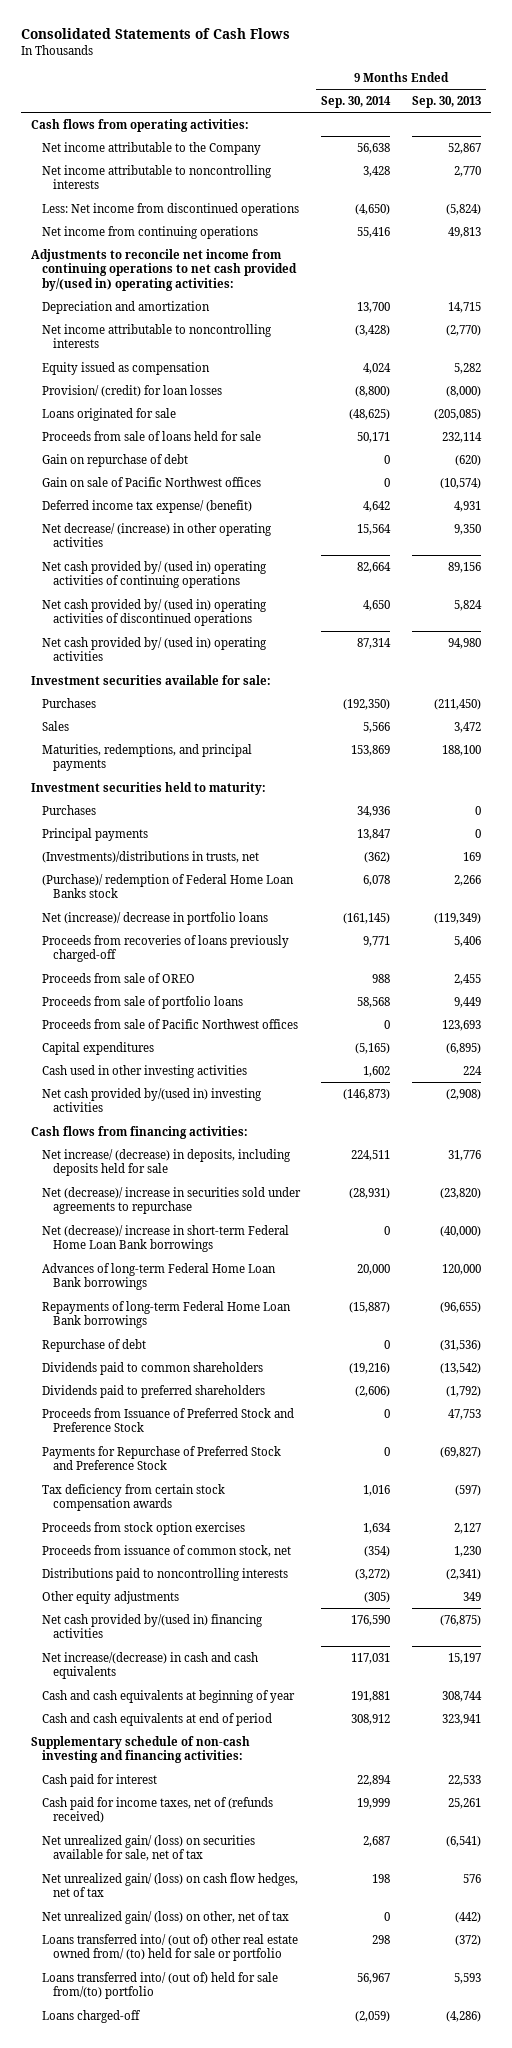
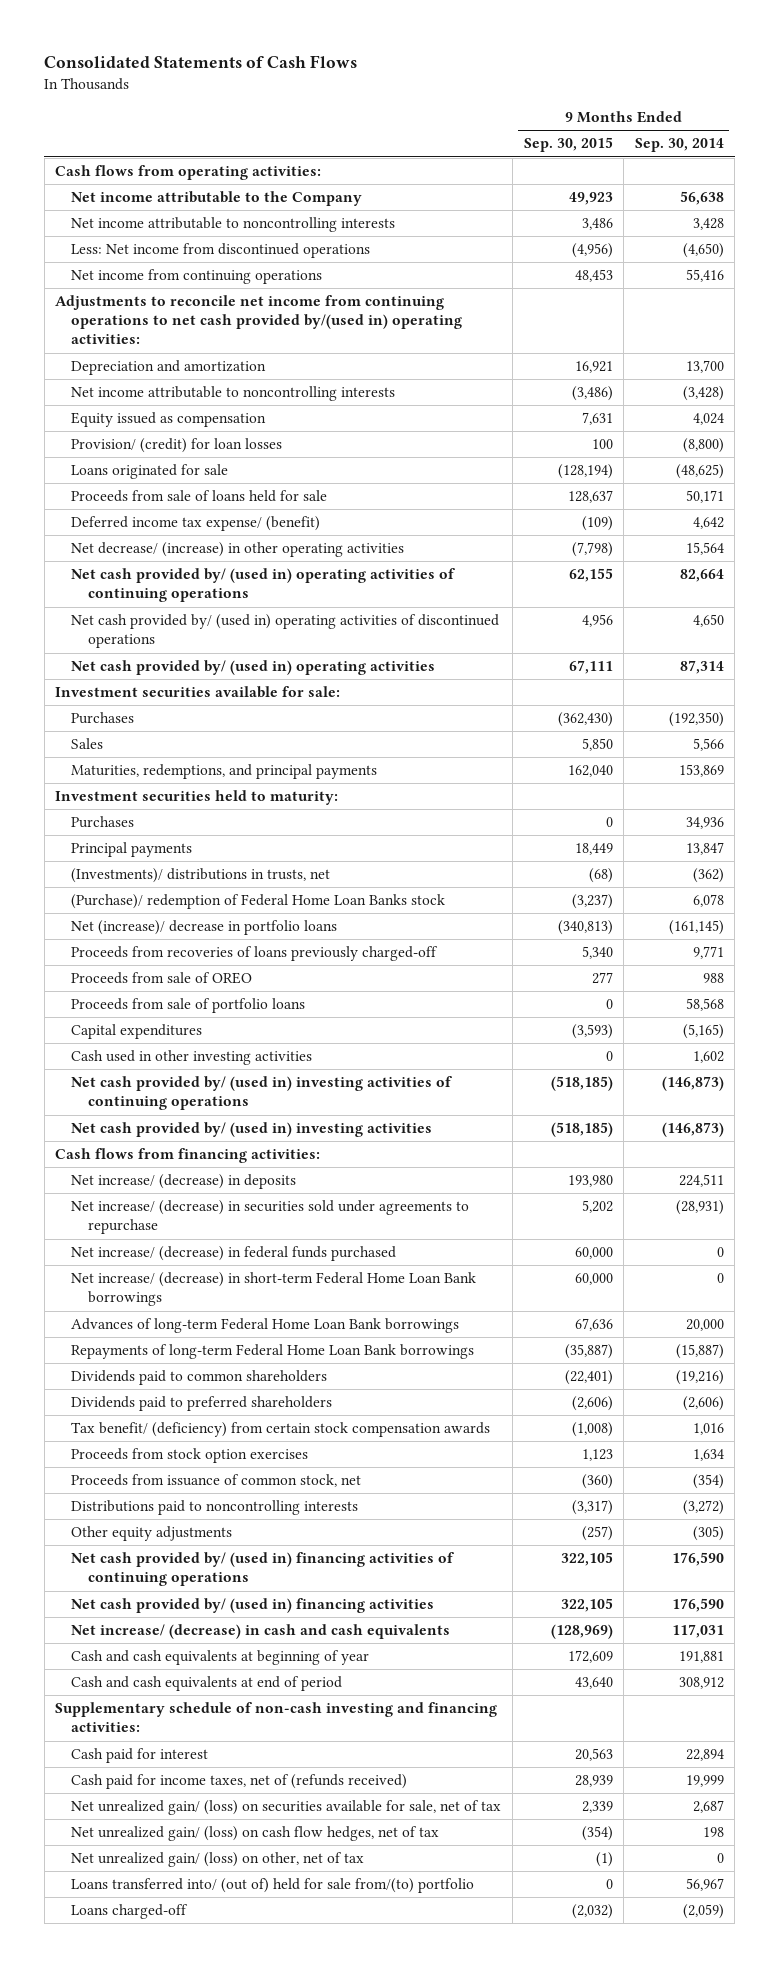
- | 9 Months Ended Sep. 30, 2014 | 9 Months Ended Sep. 30, 2013
+ | 9 Months Ended Sep. 30, 2015 | 9 Months Ended Sep. 30, 2014
- Gain on repurchase of debt | 0 | (620)
- Gain on sale of Pacific Northwest offices | 0 | (10,574)
- (Investments)/distributions in trusts, net | (362) | 169
+ (Investments)/ distributions in trusts, net | (68) | (362)
- Proceeds from sale of Pacific Northwest offices | 0 | 123,693
- Net cash provided by/(used in) investing activities | (146,873) | (2,908)
+ Net cash provided by/ (used in) investing activities of continuing operations | (518,185) | (146,873)
+ Net cash provided by/ (used in) investing activities | (518,185) | (146,873)
- Net increase/ (decrease) in deposits, including deposits held for sale | 224,511 | 31,776
- Net (decrease)/ increase in securities sold under agreements to repurchase | (28,931) | (23,820)
- Net (decrease)/ increase in short-term Federal Home Loan Bank borrowings | 0 | (40,000)
+ Net increase/ (decrease) in deposits | 193,980 | 224,511
+ Net increase/ (decrease) in securities sold under agreements to repurchase | 5,202 | (28,931)
+ Net increase/ (decrease) in federal funds purchased | 60,000 | 0
+ Net increase/ (decrease) in short-term Federal Home Loan Bank borrowings | 60,000 | 0
- Repurchase of debt | 0 | (31,536)
- Proceeds from Issuance of Preferred Stock and Preference Stock | 0 | 47,753
- Payments for Repurchase of Preferred Stock and Preference Stock | 0 | (69,827)
- Tax deficiency from certain stock compensation awards | 1,016 | (597)
+ Tax benefit/ (deficiency) from certain stock compensation awards | (1,008) | 1,016
- Net cash provided by/(used in) financing activities | 176,590 | (76,875)
- Net increase/(decrease) in cash and cash equivalents | 117,031 | 15,197
+ Net cash provided by/ (used in) financing activities of continuing operations | 322,105 | 176,590
+ Net cash provided by/ (used in) financing activities | 322,105 | 176,590
+ Net increase/ (decrease) in cash and cash equivalents | (128,969) | 117,031
- Loans transferred into/ (out of) other real estate owned from/ (to) held for sale or portfolio | 298 | (372)

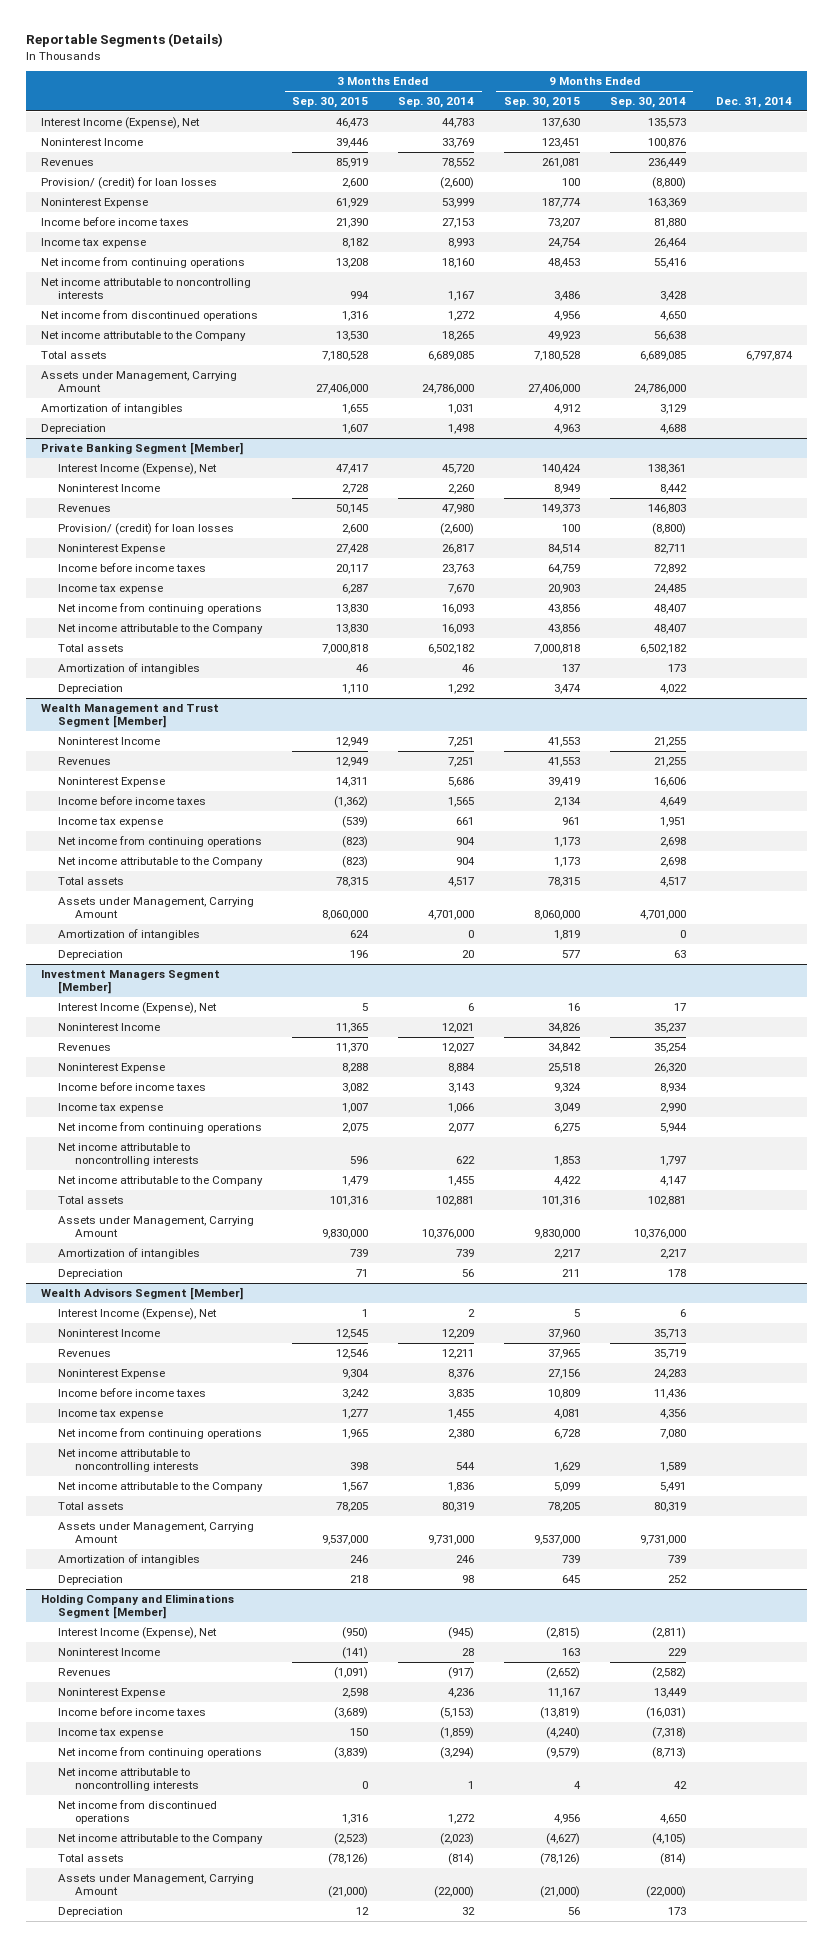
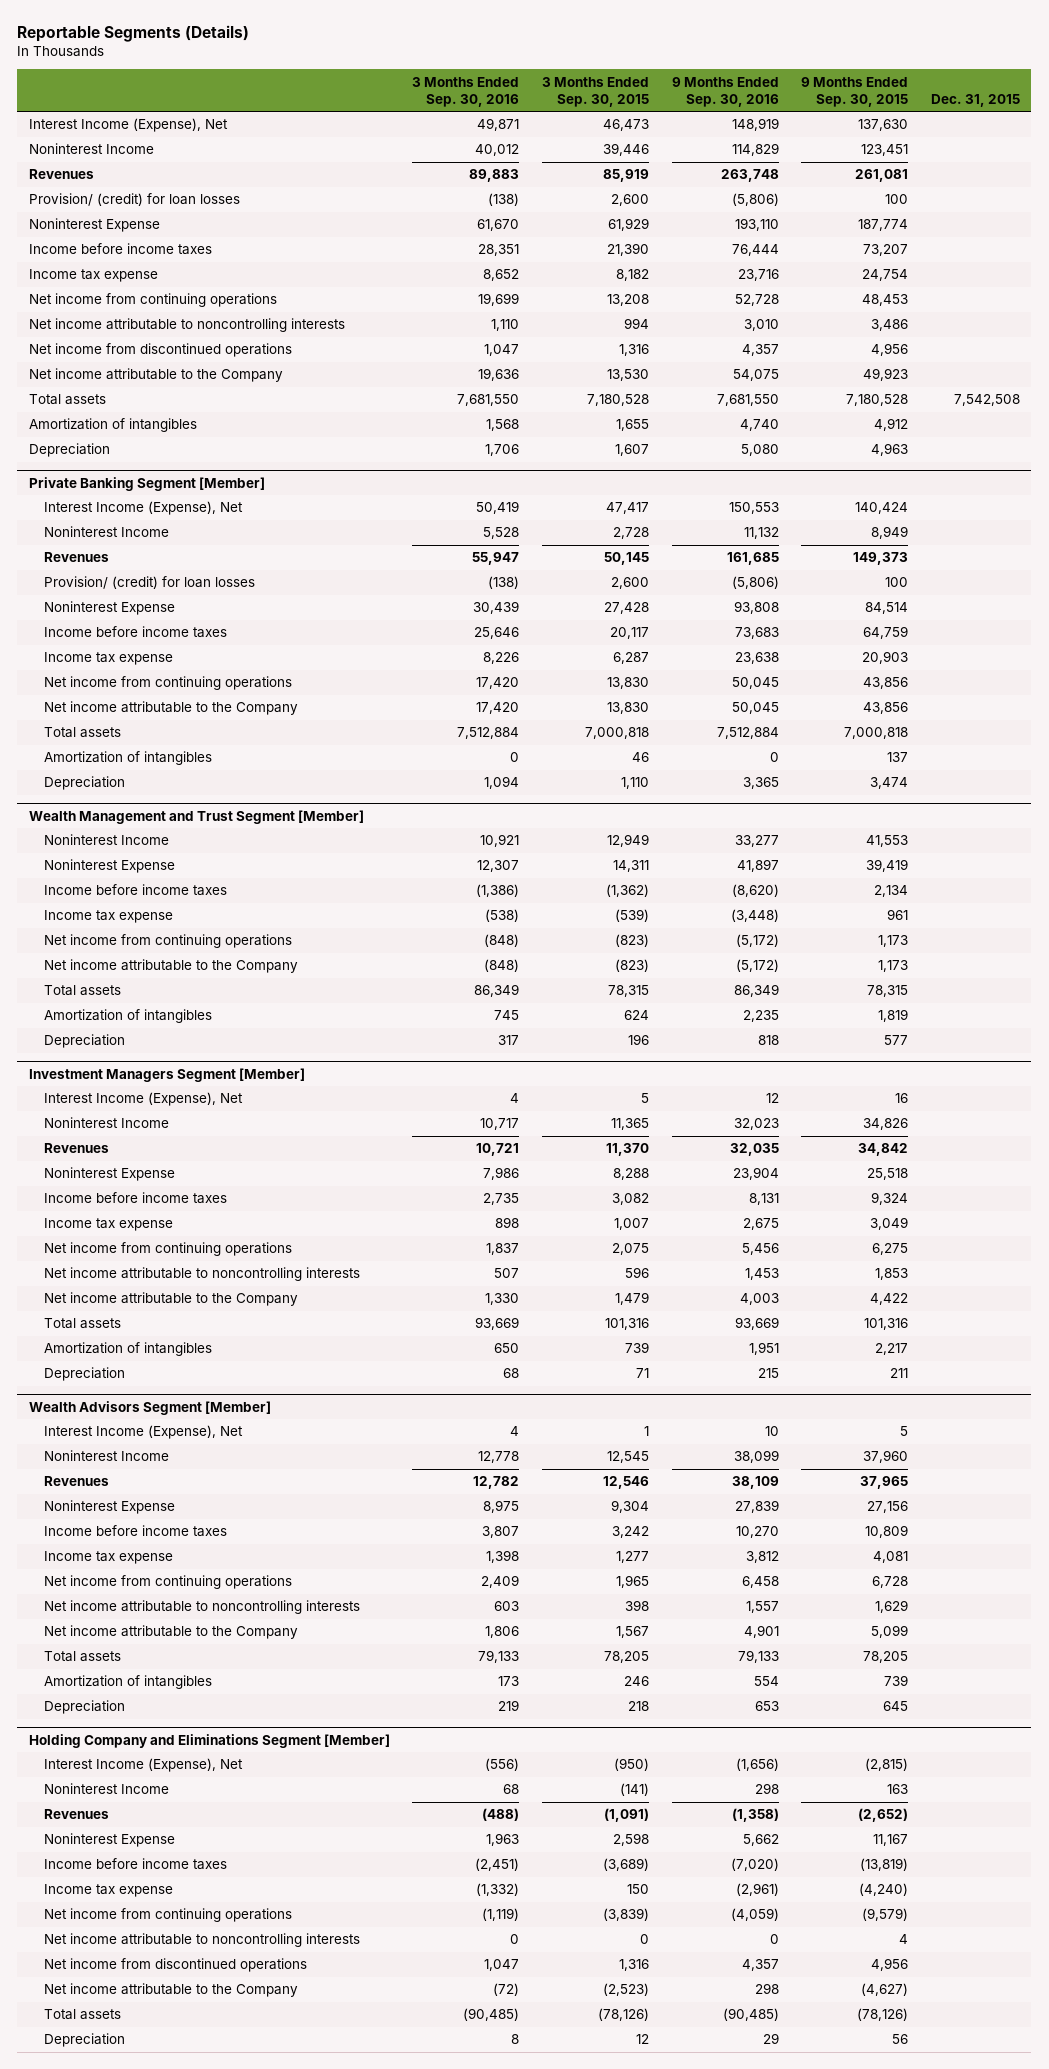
- | 3 Months Ended Sep. 30, 2015 | 3 Months Ended Sep. 30, 2014 | 9 Months Ended Sep. 30, 2015 | 9 Months Ended Sep. 30, 2014 | Dec. 31, 2014
+ | 3 Months Ended Sep. 30, 2016 | 3 Months Ended Sep. 30, 2015 | 9 Months Ended Sep. 30, 2016 | 9 Months Ended Sep. 30, 2015 | Dec. 31, 2015
- Assets under Management, Carrying Amount | 27,406,000 | 24,786,000 | 27,406,000 | 24,786,000 |
@ Wealth Management and Trust Segment [Member]
- Revenues | 12,949 | 7,251 | 41,553 | 21,255 |
- Assets under Management, Carrying Amount | 8,060,000 | 4,701,000 | 8,060,000 | 4,701,000 |
@ Investment Managers Segment [Member]
- Assets under Management, Carrying Amount | 9,830,000 | 10,376,000 | 9,830,000 | 10,376,000 |
@ Wealth Advisors Segment [Member]
- Assets under Management, Carrying Amount | 9,537,000 | 9,731,000 | 9,537,000 | 9,731,000 |
@ Holding Company and Eliminations Segment [Member]
- Assets under Management, Carrying Amount | (21,000) | (22,000) | (21,000) | (22,000) |

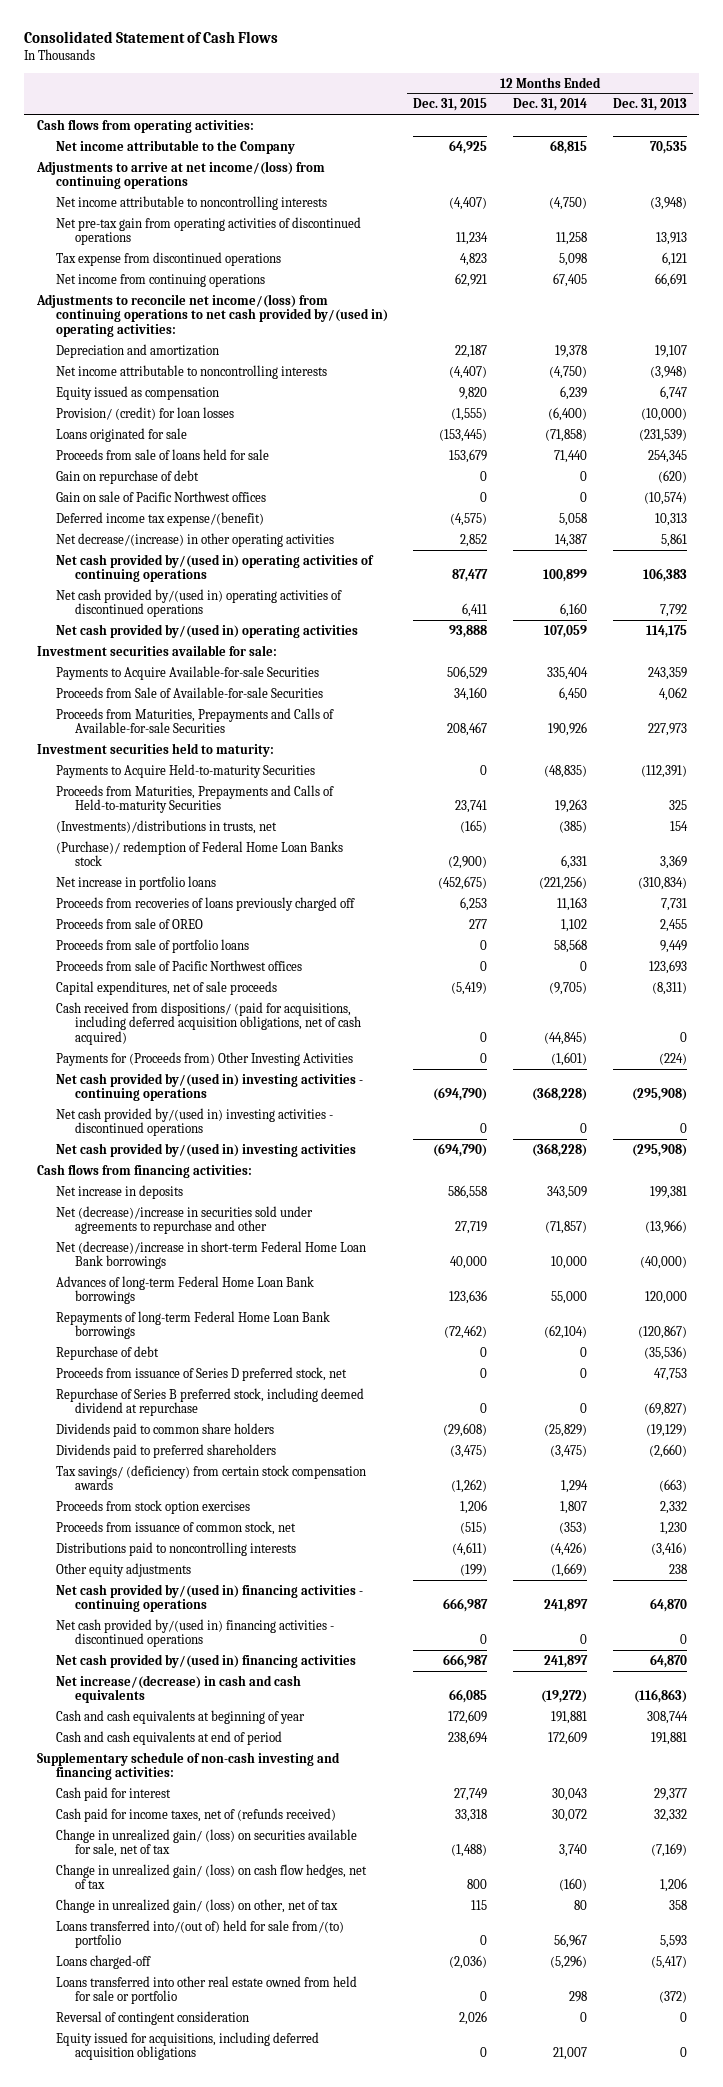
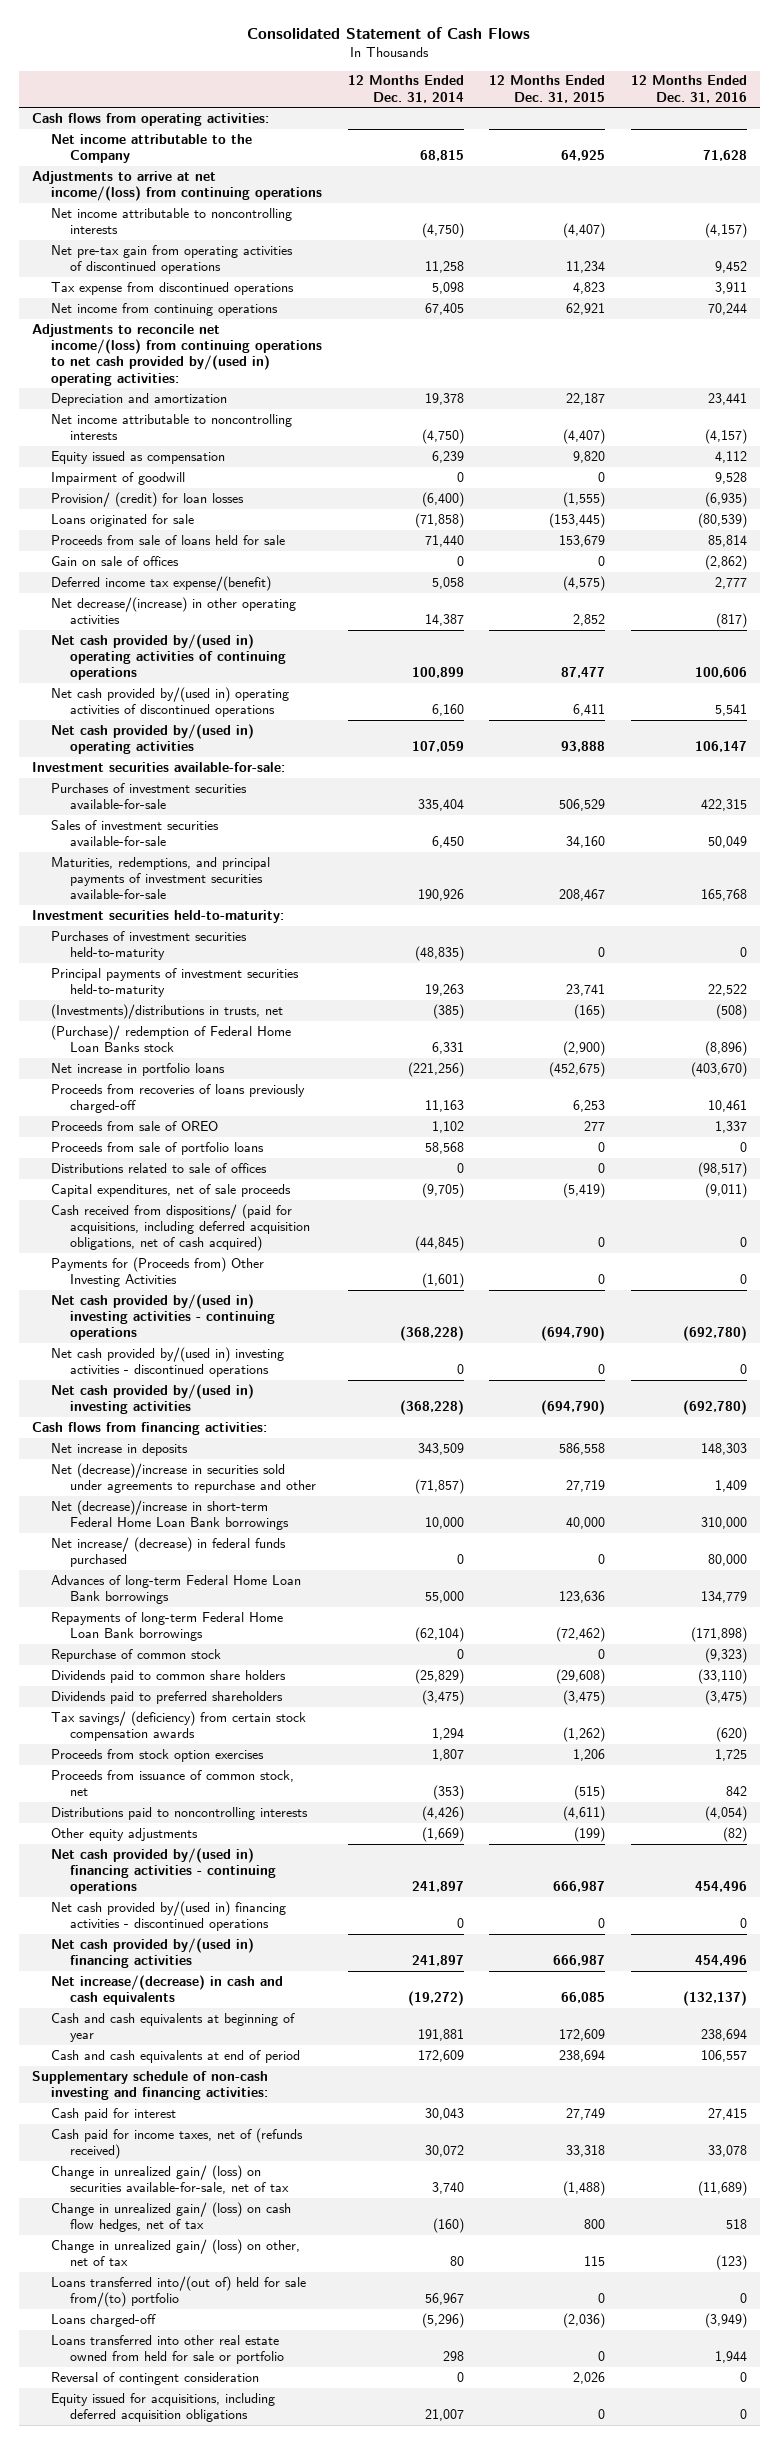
- | 12 Months Ended Dec. 31, 2015 | 12 Months Ended Dec. 31, 2014 | 12 Months Ended Dec. 31, 2013
+ | 12 Months Ended Dec. 31, 2014 | 12 Months Ended Dec. 31, 2015 | 12 Months Ended Dec. 31, 2016
+ Impairment of goodwill | 0 | 0 | 9,528
- Gain on repurchase of debt | 0 | 0 | (620)
- Gain on sale of Pacific Northwest offices | 0 | 0 | (10,574)
+ Gain on sale of offices | 0 | 0 | (2,862)
- Investment securities available for sale:
- Payments to Acquire Available-for-sale Securities | 506,529 | 335,404 | 243,359
- Proceeds from Sale of Available-for-sale Securities | 34,160 | 6,450 | 4,062
- Proceeds from Maturities, Prepayments and Calls of Available-for-sale Securities | 208,467 | 190,926 | 227,973
- Investment securities held to maturity:
- Payments to Acquire Held-to-maturity Securities | 0 | (48,835) | (112,391)
- Proceeds from Maturities, Prepayments and Calls of Held-to-maturity Securities | 23,741 | 19,263 | 325
+ Investment securities available-for-sale:
+ Purchases of investment securities available-for-sale | 335,404 | 506,529 | 422,315
+ Sales of investment securities available-for-sale | 6,450 | 34,160 | 50,049
+ Maturities, redemptions, and principal payments of investment securities available-for-sale | 190,926 | 208,467 | 165,768
+ Investment securities held-to-maturity:
+ Purchases of investment securities held-to-maturity | (48,835) | 0 | 0
+ Principal payments of investment securities held-to-maturity | 19,263 | 23,741 | 22,522
- Proceeds from recoveries of loans previously charged off | 6,253 | 11,163 | 7,731
+ Proceeds from recoveries of loans previously charged-off | 11,163 | 6,253 | 10,461
- Proceeds from sale of Pacific Northwest offices | 0 | 0 | 123,693
+ Distributions related to sale of offices | 0 | 0 | (98,517)
+ Net increase/ (decrease) in federal funds purchased | 0 | 0 | 80,000
- Repurchase of debt | 0 | 0 | (35,536)
- Proceeds from issuance of Series D preferred stock, net | 0 | 0 | 47,753
- Repurchase of Series B preferred stock, including deemed dividend at repurchase | 0 | 0 | (69,827)
+ Repurchase of common stock | 0 | 0 | (9,323)
- Change in unrealized gain/ (loss) on securities available for sale, net of tax | (1,488) | 3,740 | (7,169)
+ Change in unrealized gain/ (loss) on securities available-for-sale, net of tax | 3,740 | (1,488) | (11,689)

